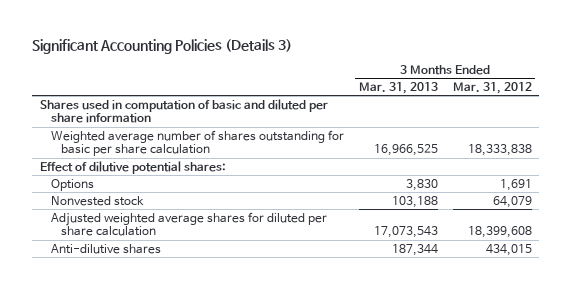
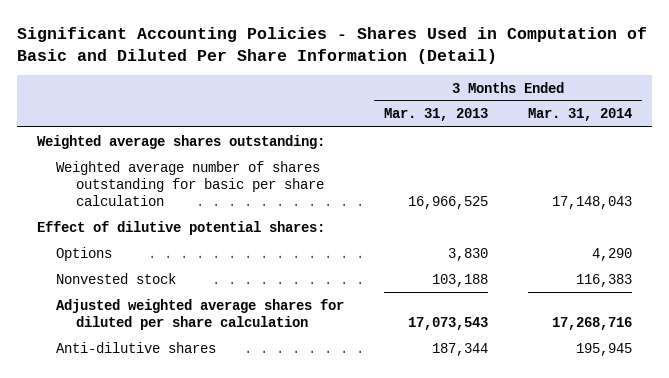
- Significant Accounting Policies (Details 3)
+ Significant Accounting Policies - Shares Used in Computation of Basic and Diluted Per Share Information (Detail)
- | 3 Months Ended Mar. 31, 2013 | 3 Months Ended Mar. 31, 2012
+ | 3 Months Ended Mar. 31, 2013 | 3 Months Ended Mar. 31, 2014
- Shares used in computation of basic and diluted per share information
+ Weighted average shares outstanding:

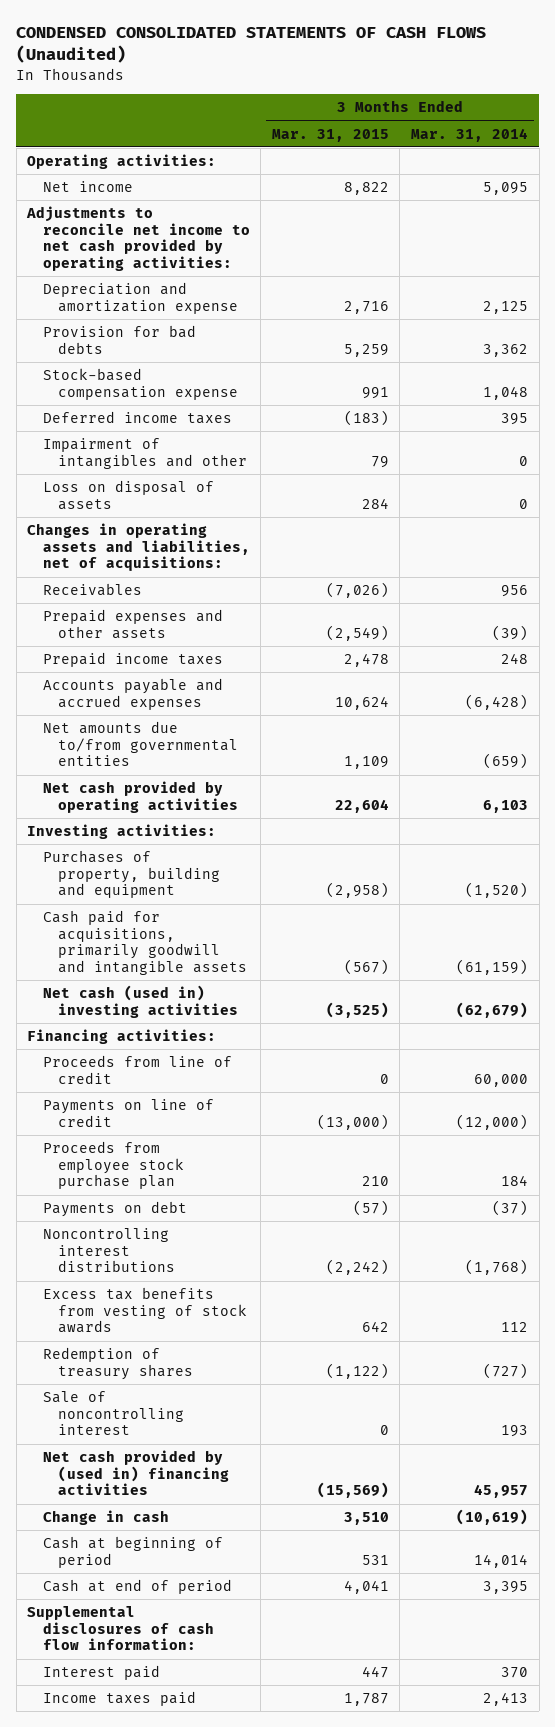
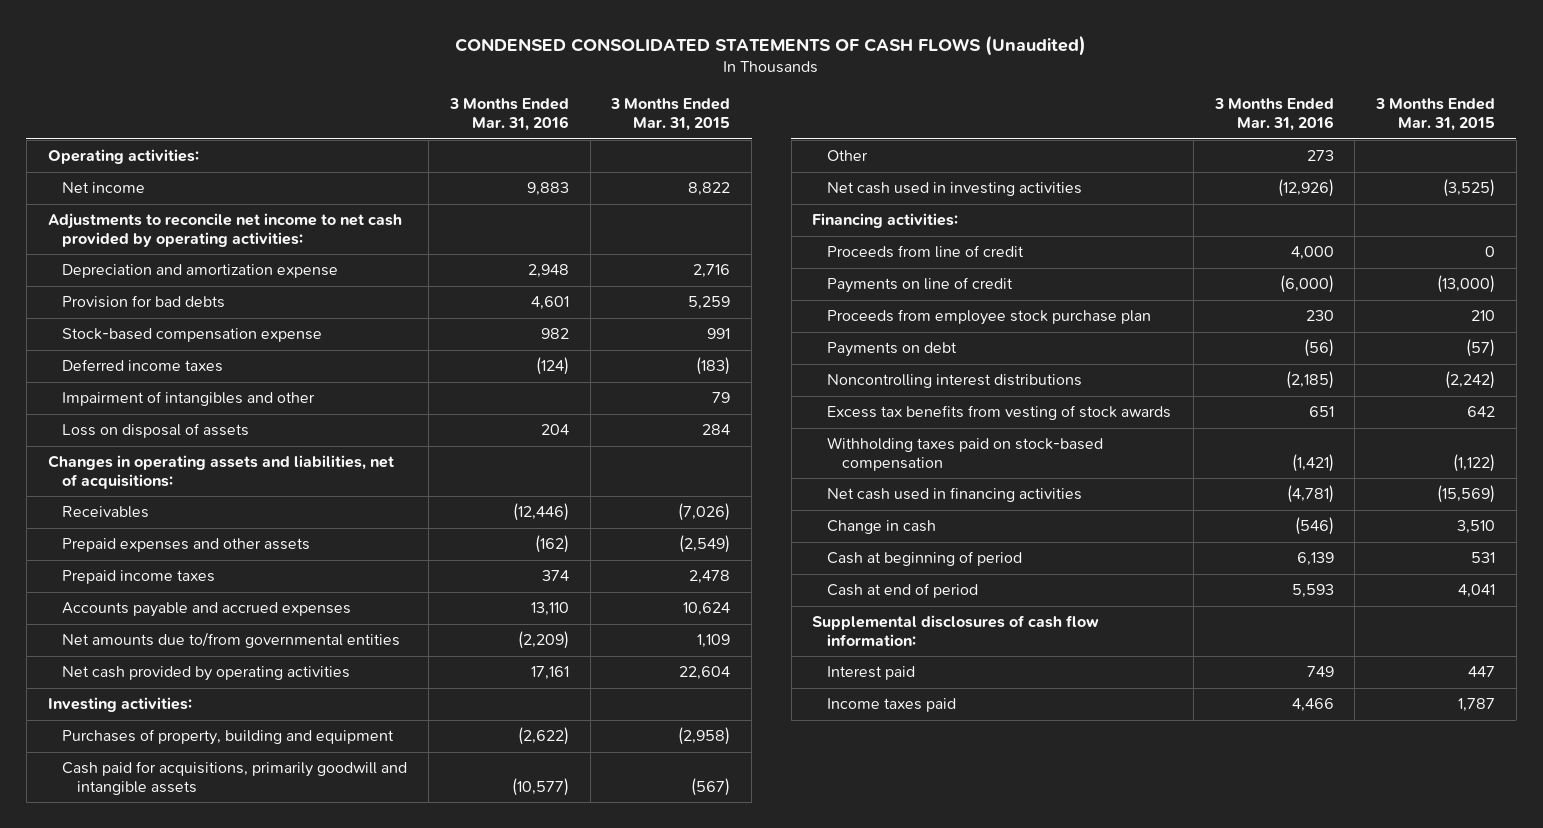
- | 3 Months Ended Mar. 31, 2015 | 3 Months Ended Mar. 31, 2014
+ | 3 Months Ended Mar. 31, 2016 | 3 Months Ended Mar. 31, 2015
- Net cash (used in) investing activities | (3,525) | (62,679)
+ Other | 273 |
+ Net cash used in investing activities | (12,926) | (3,525)
- Redemption of treasury shares | (1,122) | (727)
- Sale of noncontrolling interest | 0 | 193
- Net cash provided by (used in) financing activities | (15,569) | 45,957
+ Withholding taxes paid on stock-based compensation | (1,421) | (1,122)
+ Net cash used in financing activities | (4,781) | (15,569)

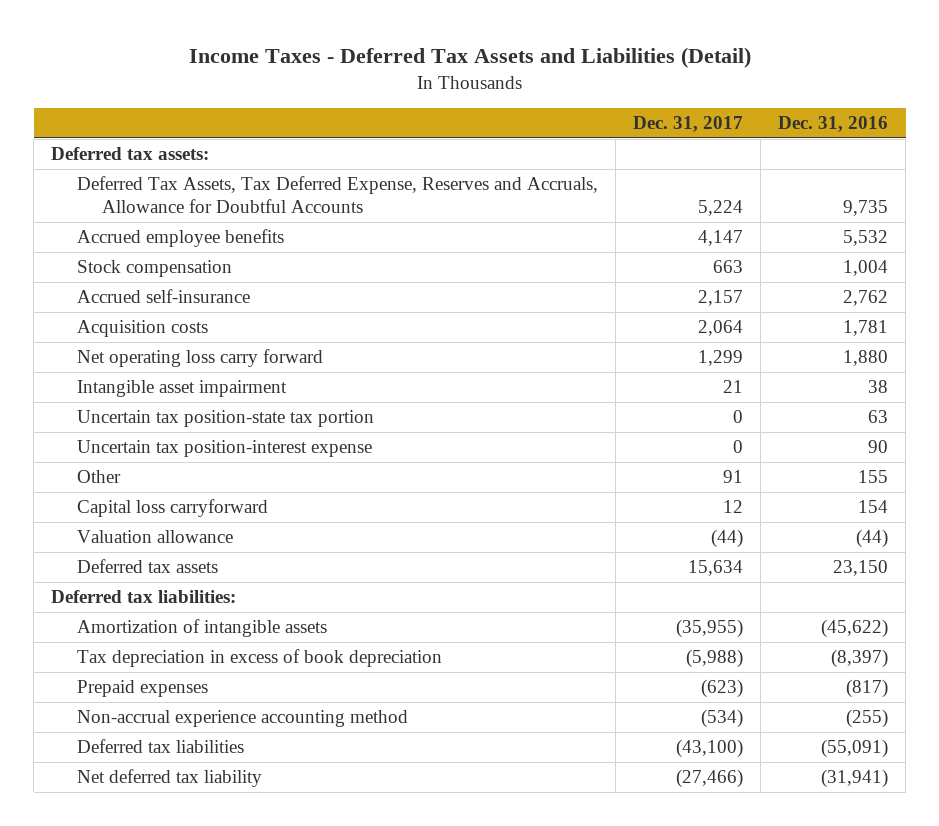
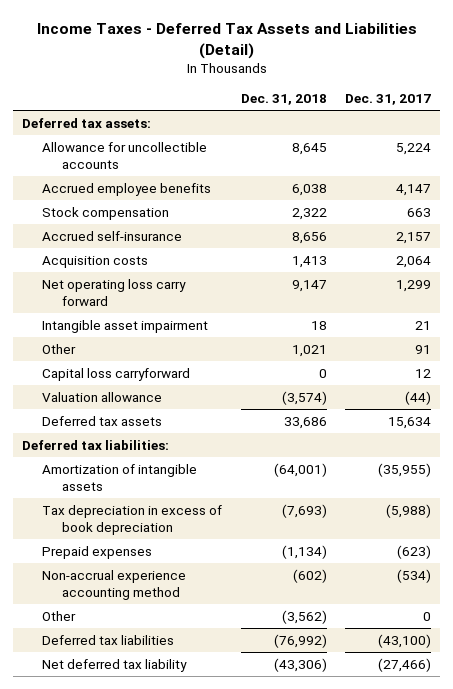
- | Dec. 31, 2017 | Dec. 31, 2016
+ | Dec. 31, 2018 | Dec. 31, 2017
- Deferred Tax Assets, Tax Deferred Expense, Reserves and Accruals, Allowance for Doubtful Accounts | 5,224 | 9,735
+ Allowance for uncollectible accounts | 8,645 | 5,224
- Uncertain tax position-state tax portion | 0 | 63
- Uncertain tax position-interest expense | 0 | 90
+ Other | (3,562) | 0

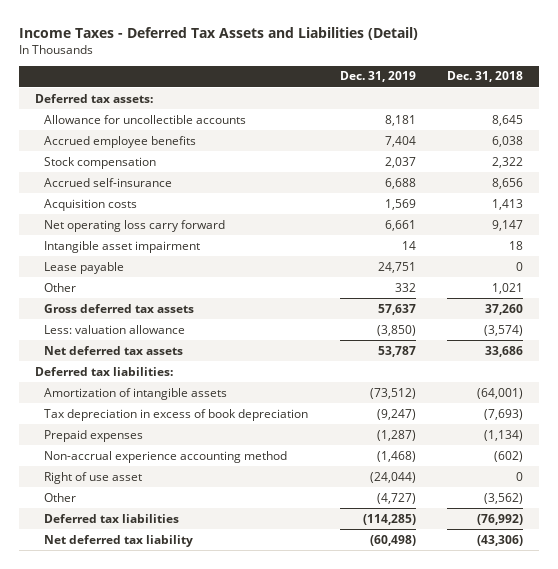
- | Dec. 31, 2018 | Dec. 31, 2017
+ | Dec. 31, 2019 | Dec. 31, 2018
+ Lease payable | 24,751 | 0
- Capital loss carryforward | 0 | 12
- Valuation allowance | (3,574) | (44)
- Deferred tax assets | 33,686 | 15,634
+ Gross deferred tax assets | 57,637 | 37,260
+ Less: valuation allowance | (3,850) | (3,574)
+ Net deferred tax assets | 53,787 | 33,686
+ Right of use asset | (24,044) | 0

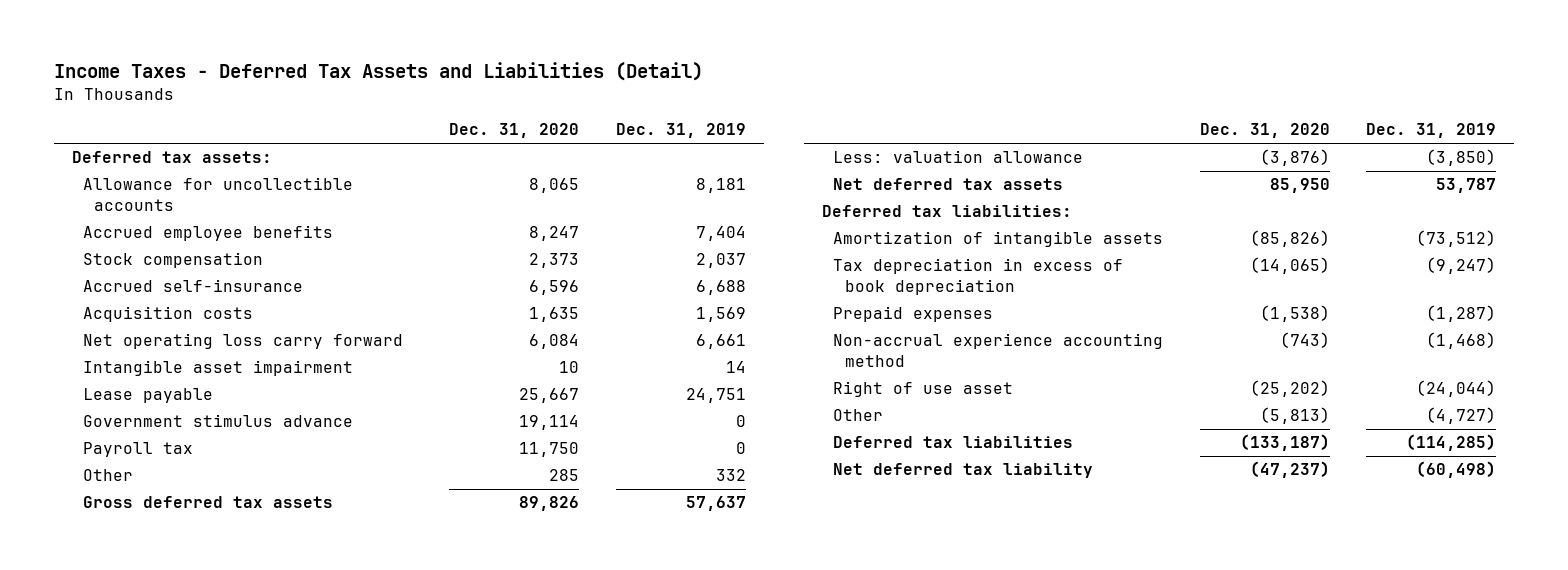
- | Dec. 31, 2019 | Dec. 31, 2018
+ | Dec. 31, 2020 | Dec. 31, 2019
+ Government stimulus advance | 19,114 | 0
+ Payroll tax | 11,750 | 0

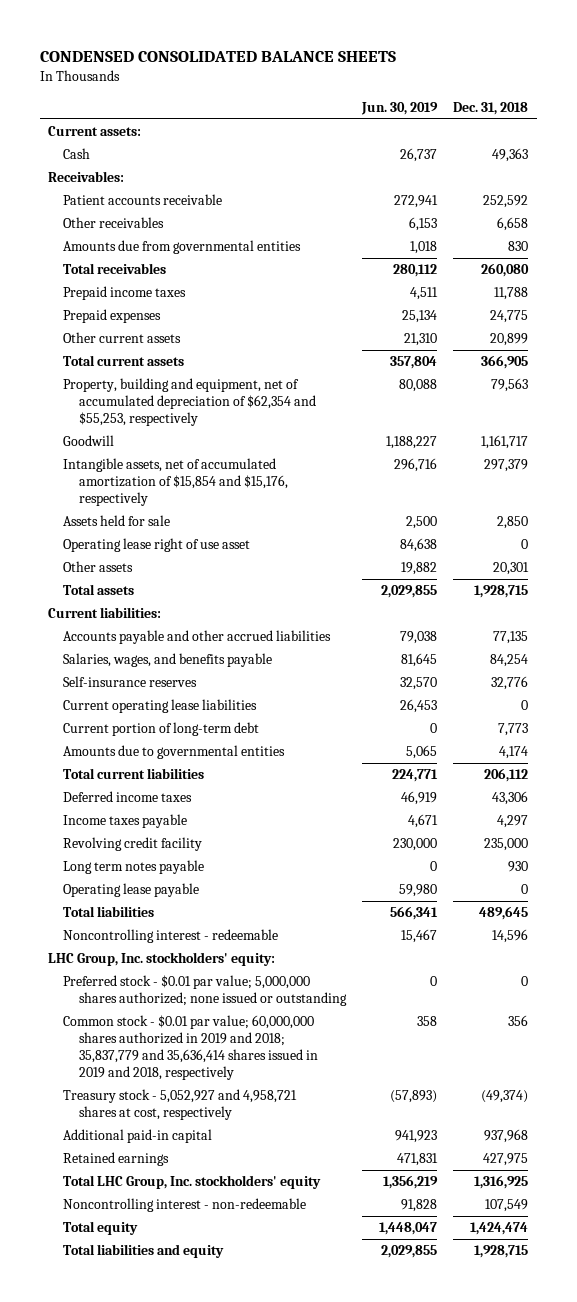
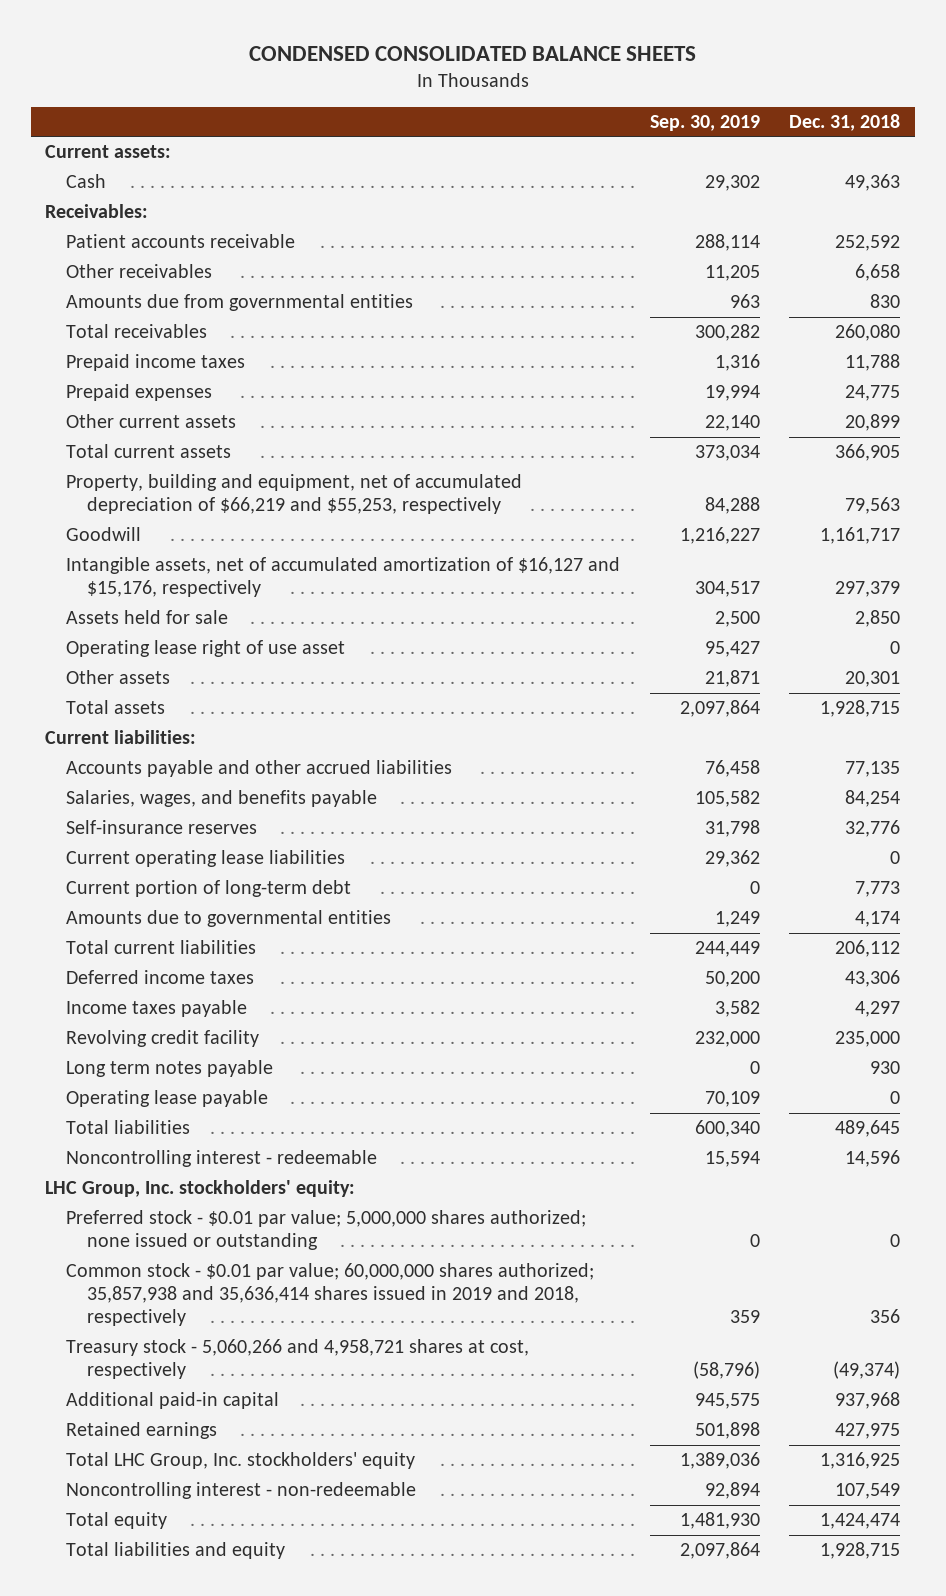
- | Jun. 30, 2019 | Dec. 31, 2018
+ | Sep. 30, 2019 | Dec. 31, 2018
- Property, building and equipment, net of accumulated depreciation of $62,354 and $55,253, respectively | 80,088 | 79,563
+ Property, building and equipment, net of accumulated depreciation of $66,219 and $55,253, respectively | 84,288 | 79,563
- Intangible assets, net of accumulated amortization of $15,854 and $15,176, respectively | 296,716 | 297,379
+ Intangible assets, net of accumulated amortization of $16,127 and $15,176, respectively | 304,517 | 297,379
- Common stock - $0.01 par value; 60,000,000 shares authorized in 2019 and 2018; 35,837,779 and 35,636,414 shares issued in 2019 and 2018, respectively | 358 | 356
- Treasury stock - 5,052,927 and 4,958,721 shares at cost, respectively | (57,893) | (49,374)
+ Common stock - $0.01 par value; 60,000,000 shares authorized; 35,857,938 and 35,636,414 shares issued in 2019 and 2018, respectively | 359 | 356
+ Treasury stock - 5,060,266 and 4,958,721 shares at cost, respectively | (58,796) | (49,374)

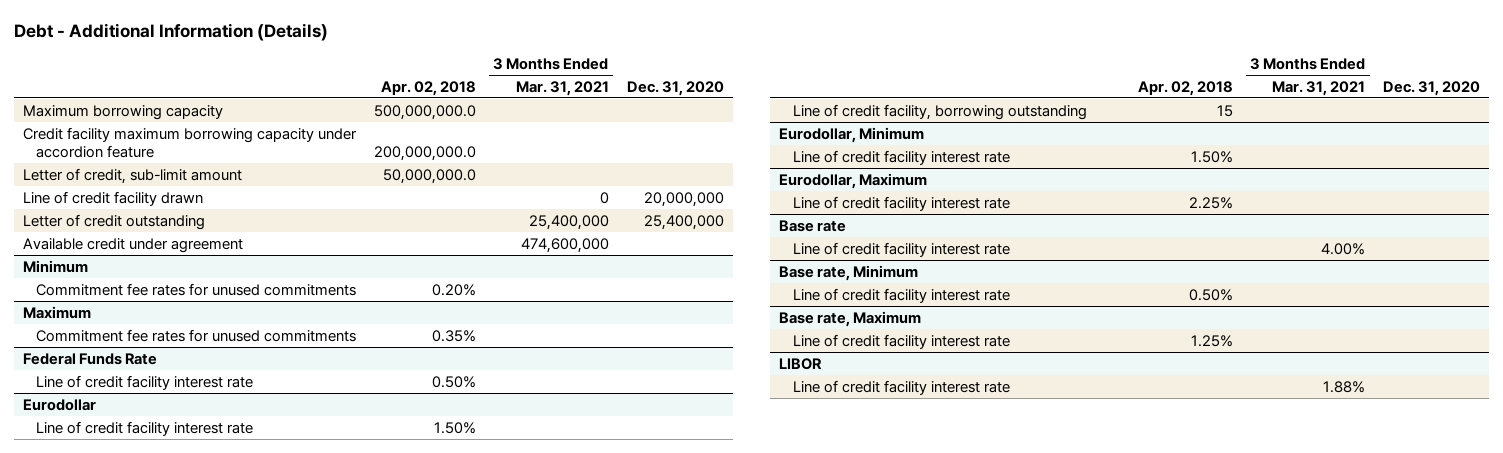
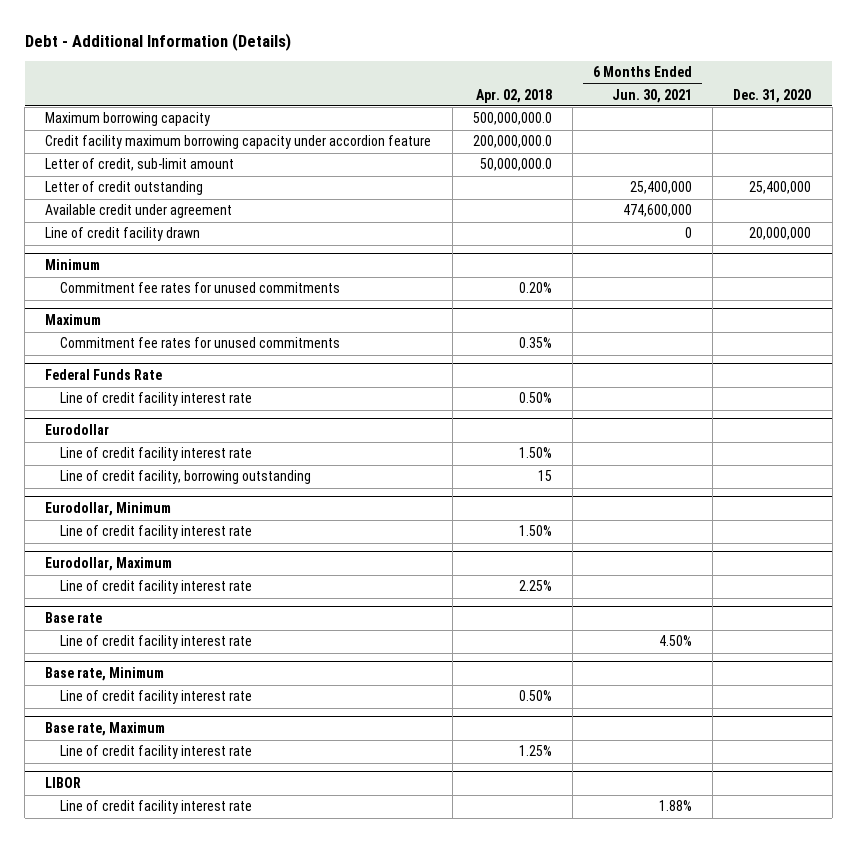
- | Apr. 02, 2018 | 3 Months Ended Mar. 31, 2021 | Dec. 31, 2020
+ | Apr. 02, 2018 | 6 Months Ended Jun. 30, 2021 | Dec. 31, 2020
moved down: Line of credit facility drawn | | 0 | 20,000,000

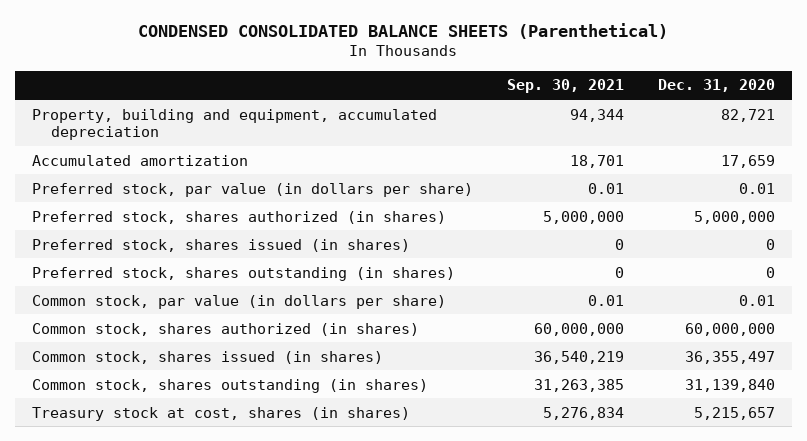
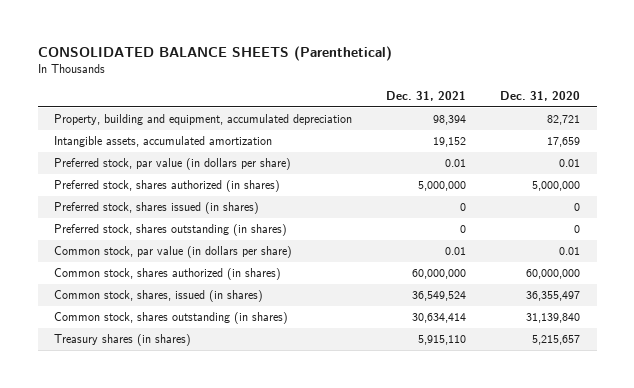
- CONDENSED CONSOLIDATED BALANCE SHEETS (Parenthetical)
+ CONSOLIDATED BALANCE SHEETS (Parenthetical)
- | Sep. 30, 2021 | Dec. 31, 2020
+ | Dec. 31, 2021 | Dec. 31, 2020
- Accumulated amortization | 18,701 | 17,659
+ Intangible assets, accumulated amortization | 19,152 | 17,659
- Common stock, shares issued (in shares) | 36,540,219 | 36,355,497
+ Common stock, shares, issued (in shares) | 36,549,524 | 36,355,497
- Treasury stock at cost, shares (in shares) | 5,276,834 | 5,215,657
+ Treasury shares (in shares) | 5,915,110 | 5,215,657

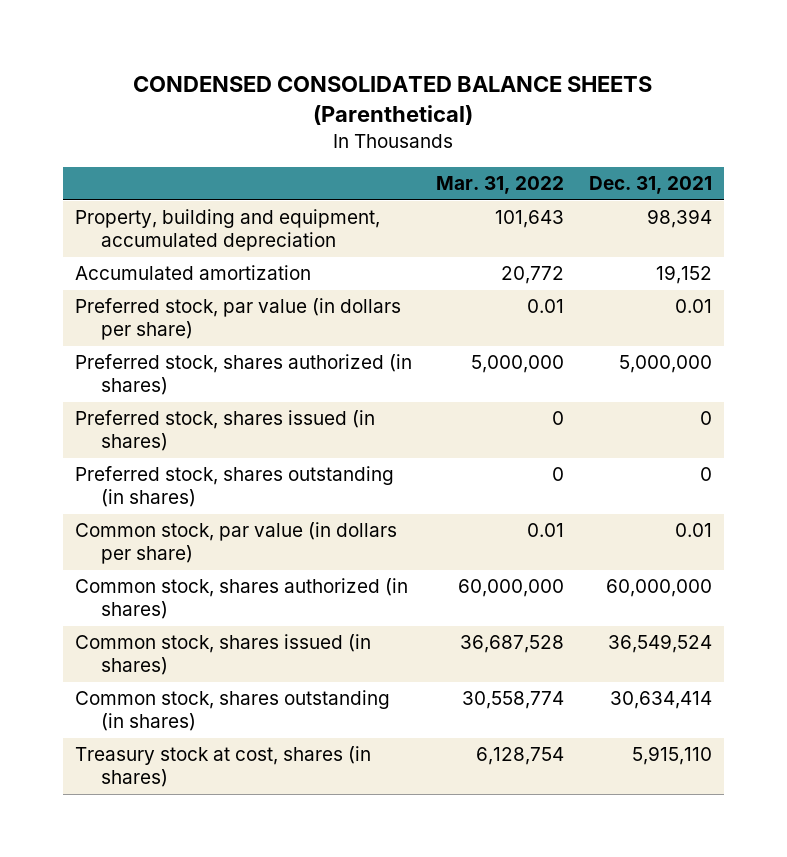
- CONSOLIDATED BALANCE SHEETS (Parenthetical)
+ CONDENSED CONSOLIDATED BALANCE SHEETS (Parenthetical)
- | Dec. 31, 2021 | Dec. 31, 2020
+ | Mar. 31, 2022 | Dec. 31, 2021
- Intangible assets, accumulated amortization | 19,152 | 17,659
+ Accumulated amortization | 20,772 | 19,152
- Common stock, shares, issued (in shares) | 36,549,524 | 36,355,497
+ Common stock, shares issued (in shares) | 36,687,528 | 36,549,524
- Treasury shares (in shares) | 5,915,110 | 5,215,657
+ Treasury stock at cost, shares (in shares) | 6,128,754 | 5,915,110

